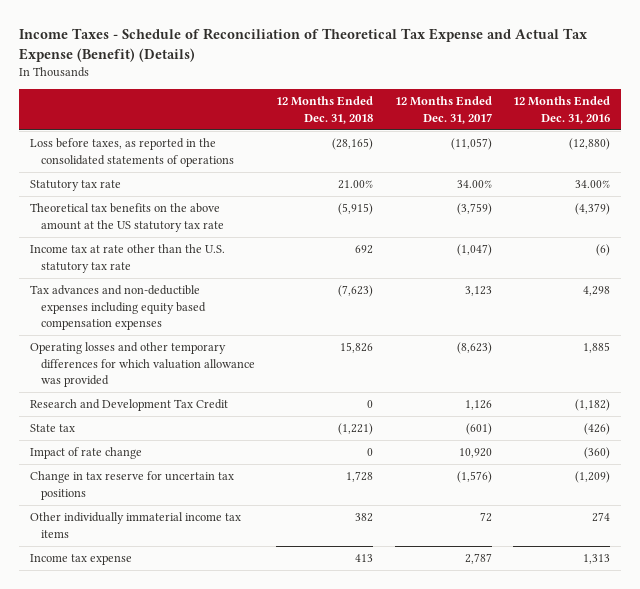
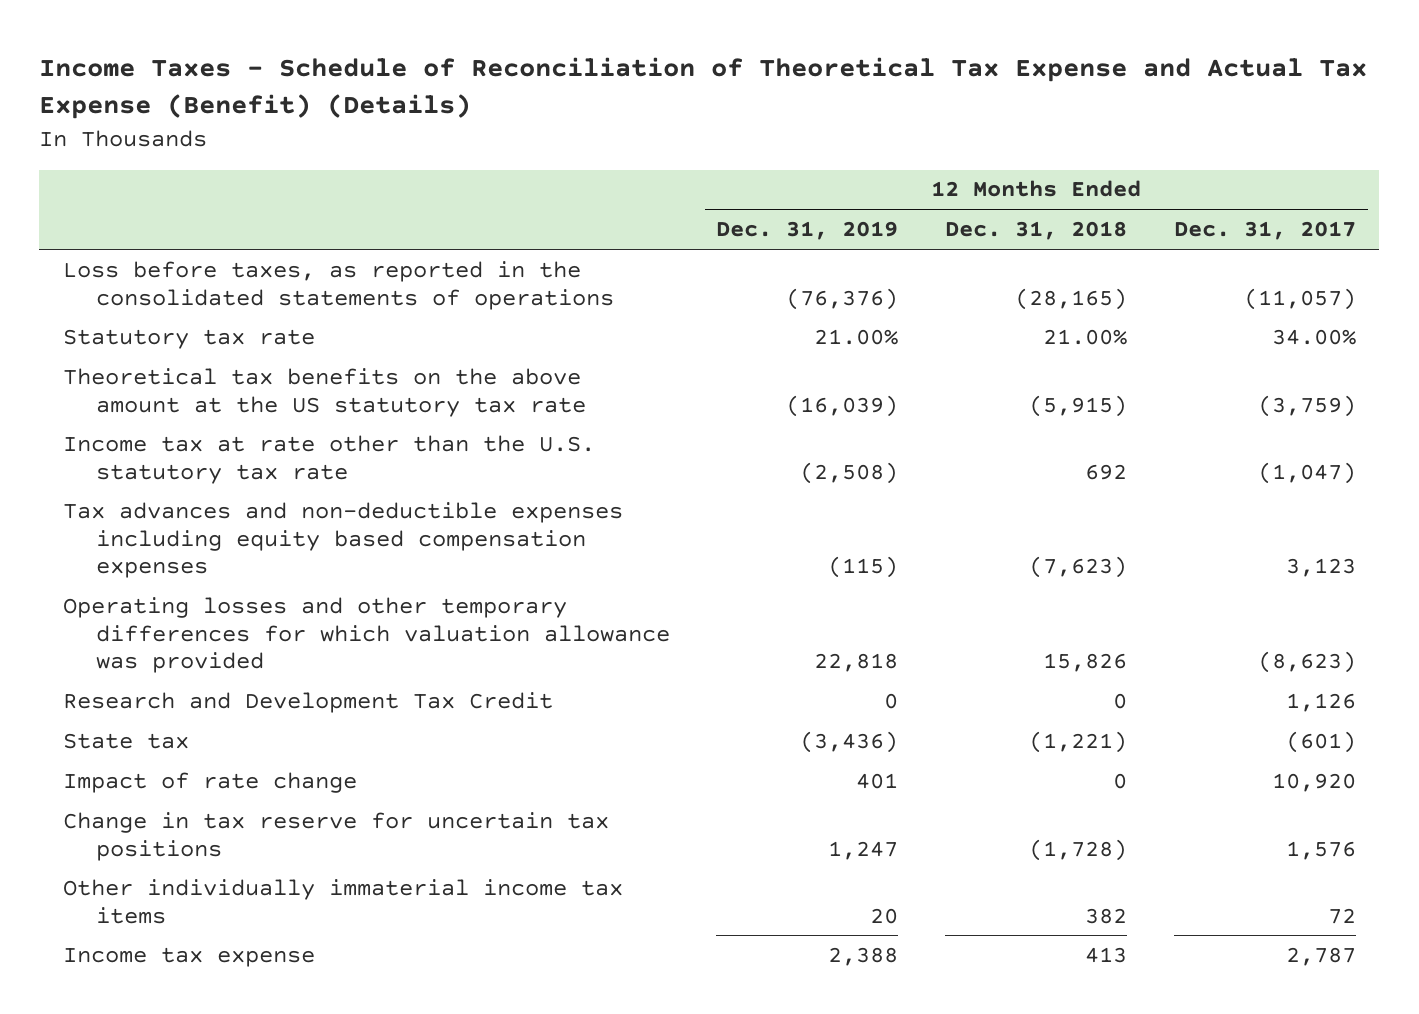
- | 12 Months Ended Dec. 31, 2018 | 12 Months Ended Dec. 31, 2017 | 12 Months Ended Dec. 31, 2016
+ | 12 Months Ended Dec. 31, 2019 | 12 Months Ended Dec. 31, 2018 | 12 Months Ended Dec. 31, 2017
- Change in tax reserve for uncertain tax positions | 1,728 | (1,576) | (1,209)
+ Change in tax reserve for uncertain tax positions | 1,247 | (1,728) | 1,576

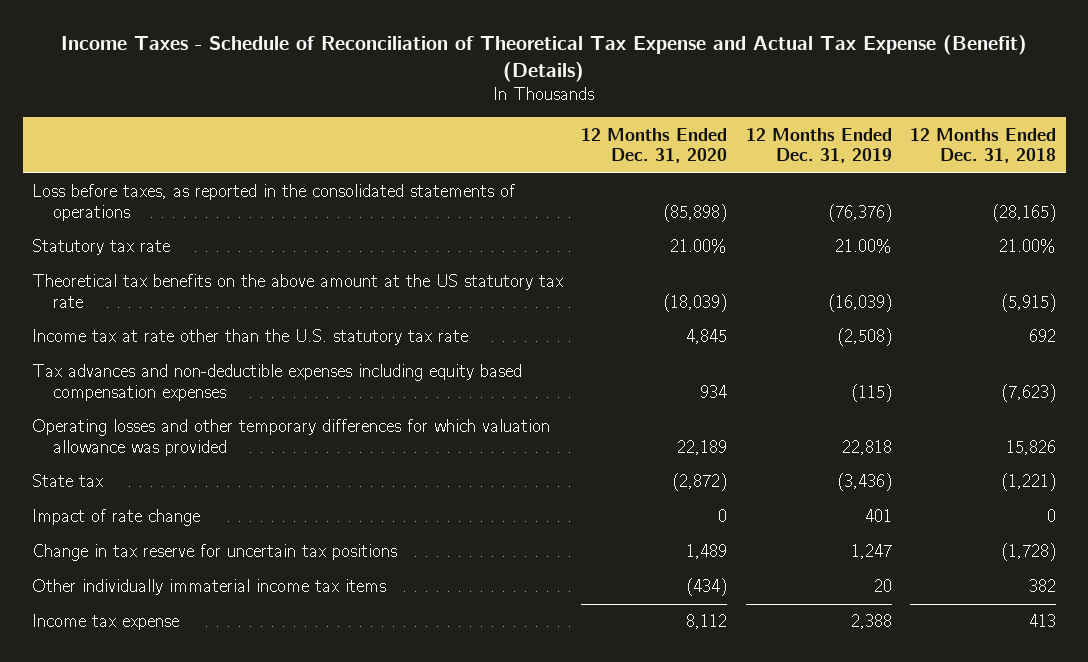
- | 12 Months Ended Dec. 31, 2019 | 12 Months Ended Dec. 31, 2018 | 12 Months Ended Dec. 31, 2017
+ | 12 Months Ended Dec. 31, 2020 | 12 Months Ended Dec. 31, 2019 | 12 Months Ended Dec. 31, 2018
- Research and Development Tax Credit | 0 | 0 | 1,126

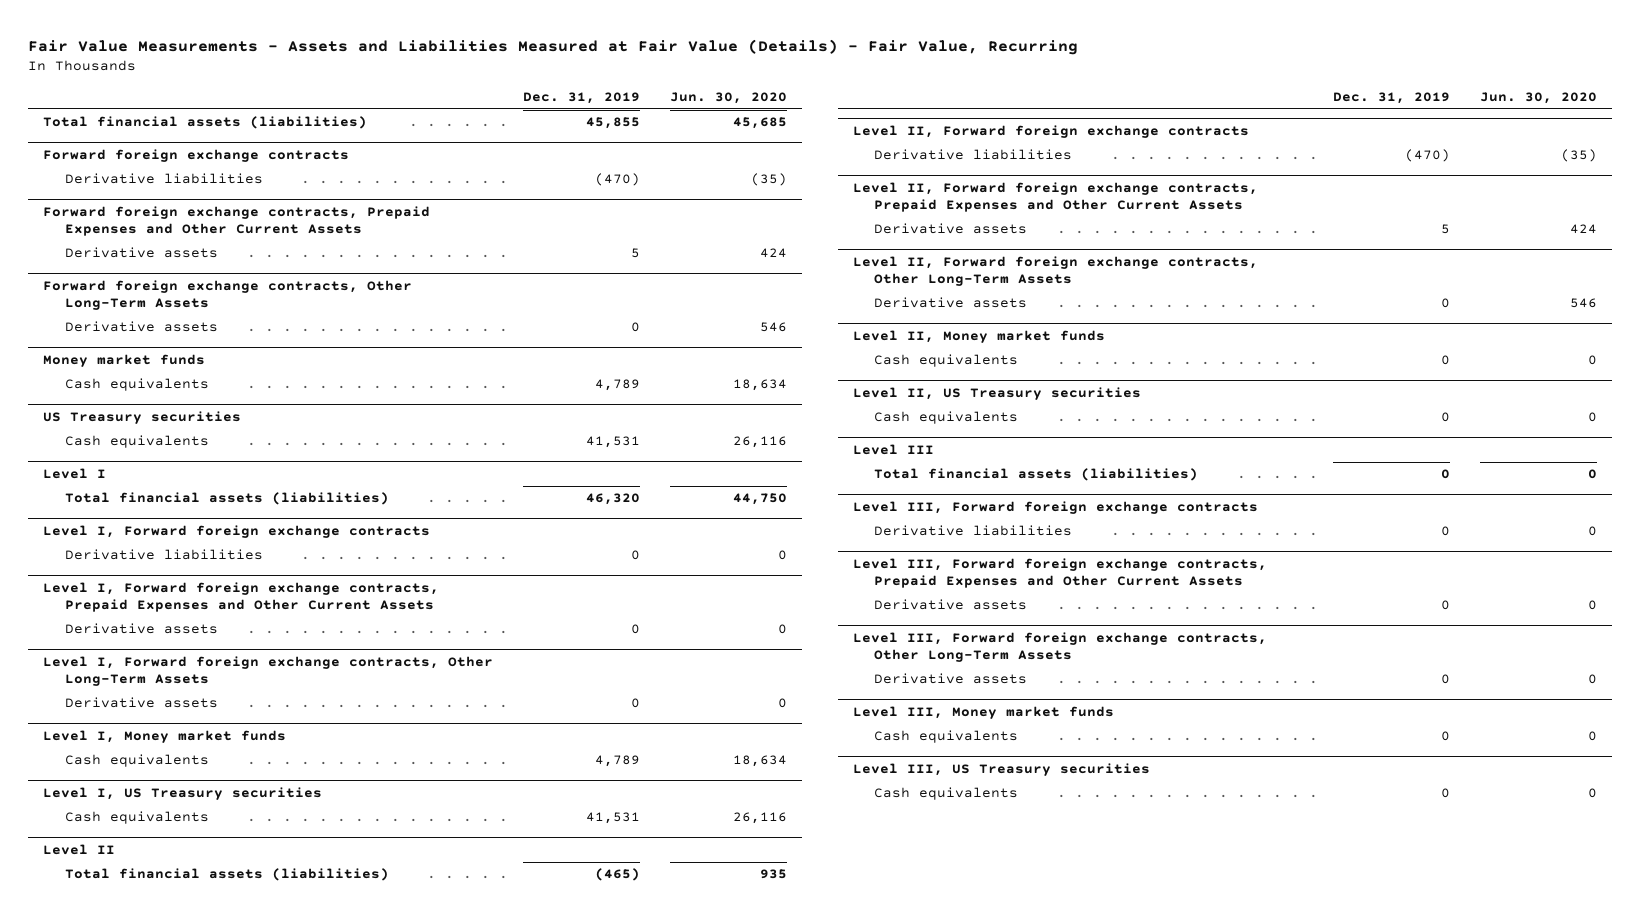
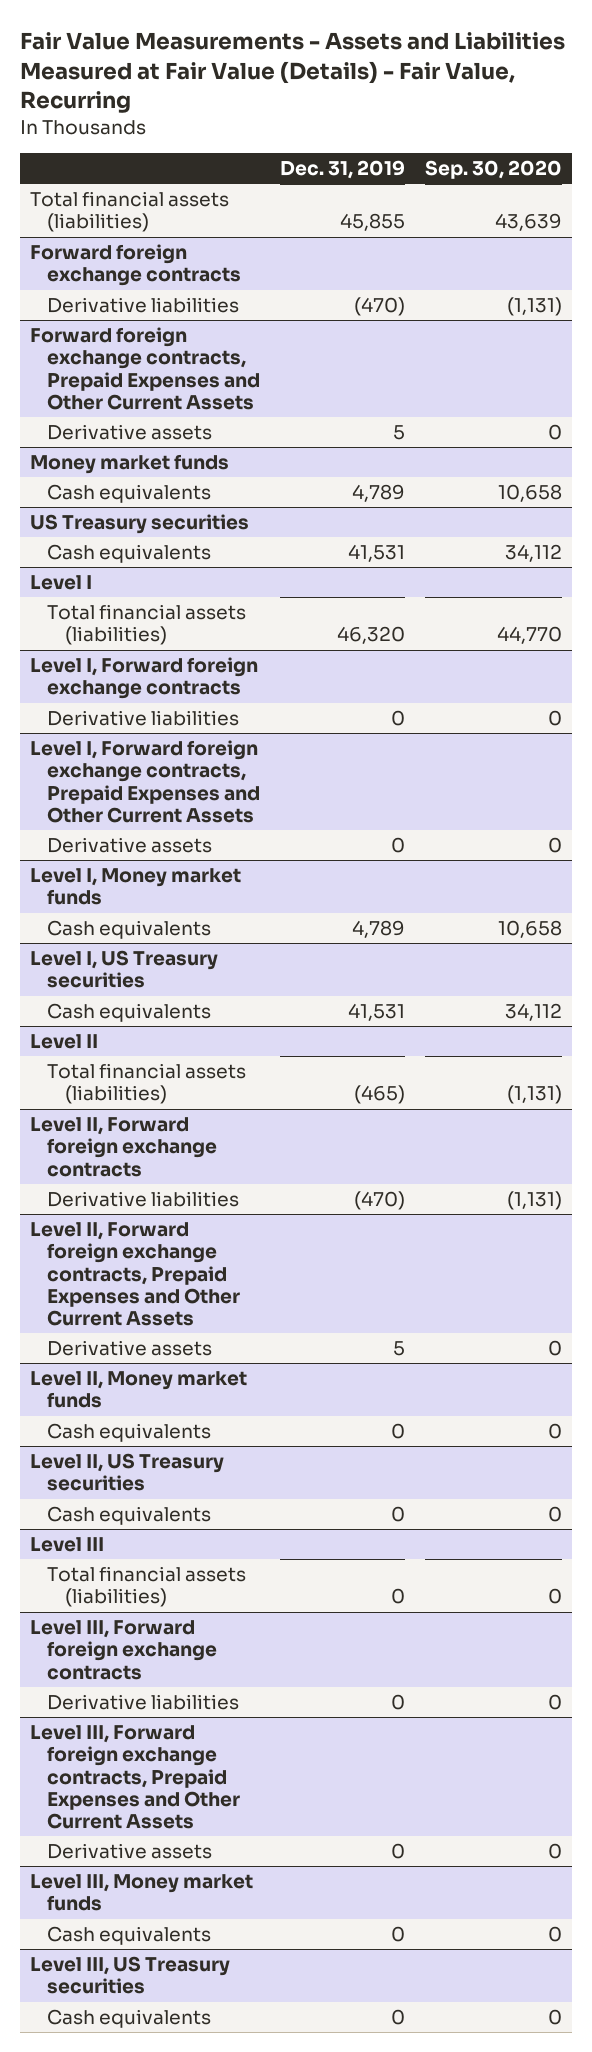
- | Dec. 31, 2019 | Jun. 30, 2020
+ | Dec. 31, 2019 | Sep. 30, 2020
- Forward foreign exchange contracts, Other Long-Term Assets
- Derivative assets | 0 | 546
- Level I, Forward foreign exchange contracts, Other Long-Term Assets
- Derivative assets | 0 | 0
- Level II, Forward foreign exchange contracts, Other Long-Term Assets
- Derivative assets | 0 | 546
- Level III, Forward foreign exchange contracts, Other Long-Term Assets
- Derivative assets | 0 | 0

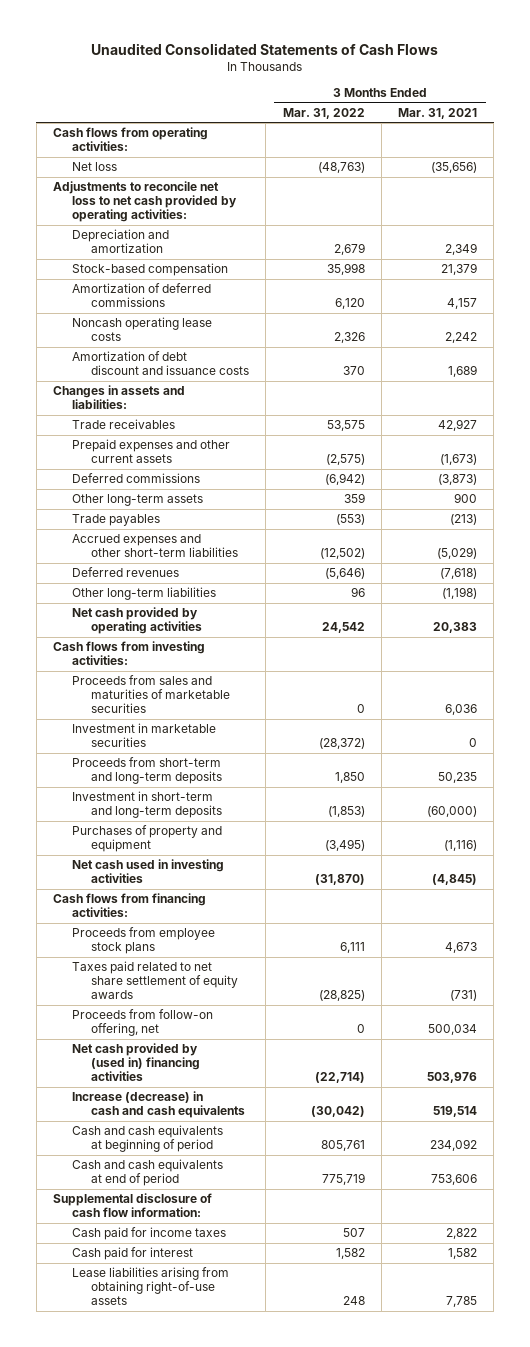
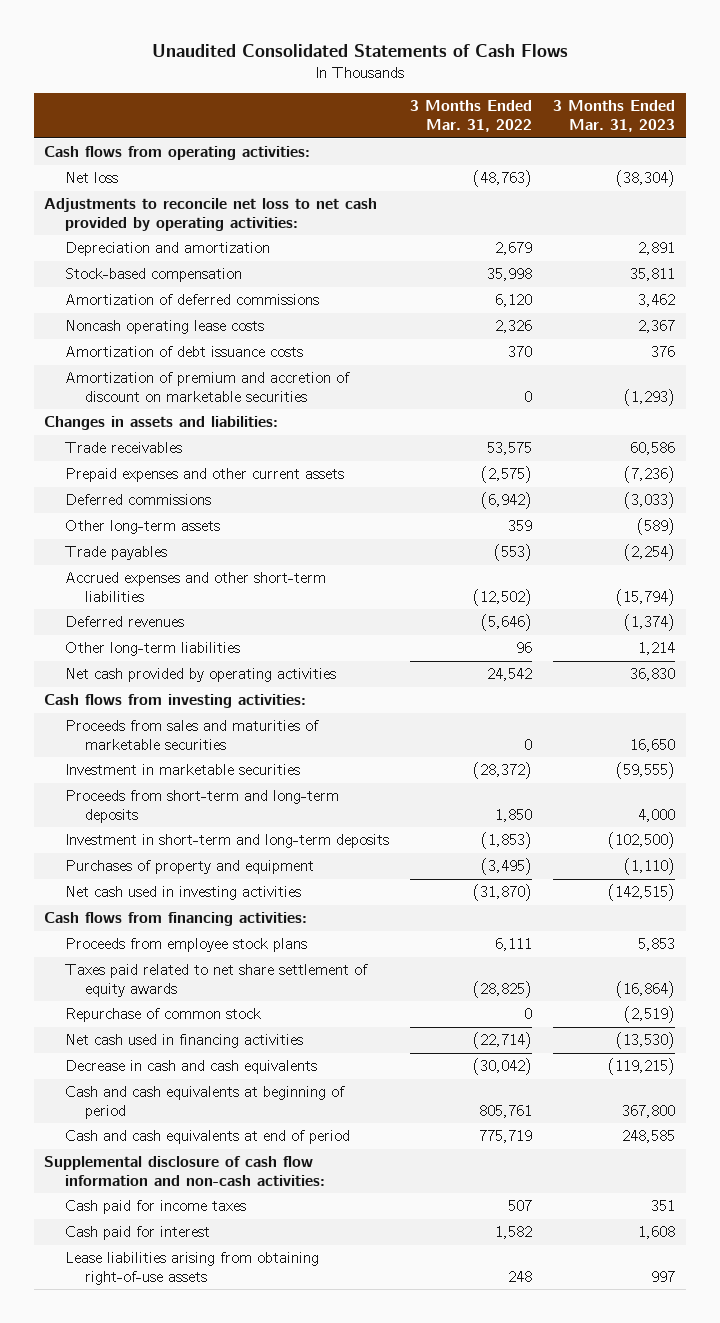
- | 3 Months Ended Mar. 31, 2022 | 3 Months Ended Mar. 31, 2021
+ | 3 Months Ended Mar. 31, 2022 | 3 Months Ended Mar. 31, 2023
- Amortization of debt discount and issuance costs | 370 | 1,689
+ Amortization of debt issuance costs | 370 | 376
+ Amortization of premium and accretion of discount on marketable securities | 0 | (1,293)
- Proceeds from follow-on offering, net | 0 | 500,034
- Net cash provided by (used in) financing activities | (22,714) | 503,976
- Increase (decrease) in cash and cash equivalents | (30,042) | 519,514
+ Repurchase of common stock | 0 | (2,519)
+ Net cash used in financing activities | (22,714) | (13,530)
+ Decrease in cash and cash equivalents | (30,042) | (119,215)
- Supplemental disclosure of cash flow information:
+ Supplemental disclosure of cash flow information and non-cash activities:

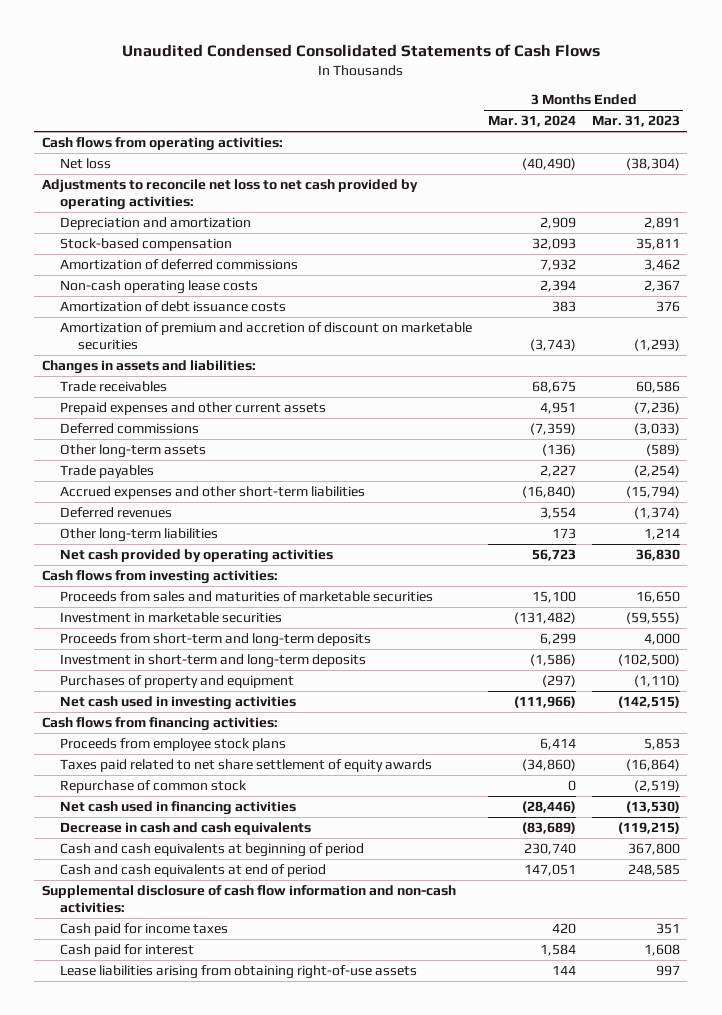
- Unaudited Consolidated Statements of Cash Flows
+ Unaudited Condensed Consolidated Statements of Cash Flows
- | 3 Months Ended Mar. 31, 2022 | 3 Months Ended Mar. 31, 2023
+ | 3 Months Ended Mar. 31, 2024 | 3 Months Ended Mar. 31, 2023
- Noncash operating lease costs | 2,326 | 2,367
+ Non-cash operating lease costs | 2,394 | 2,367

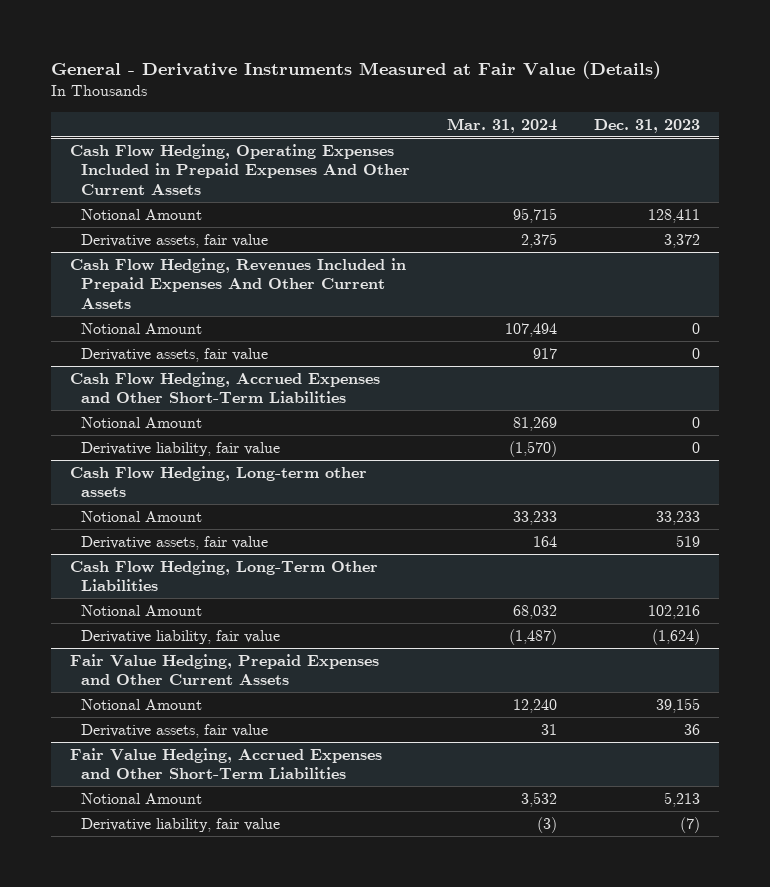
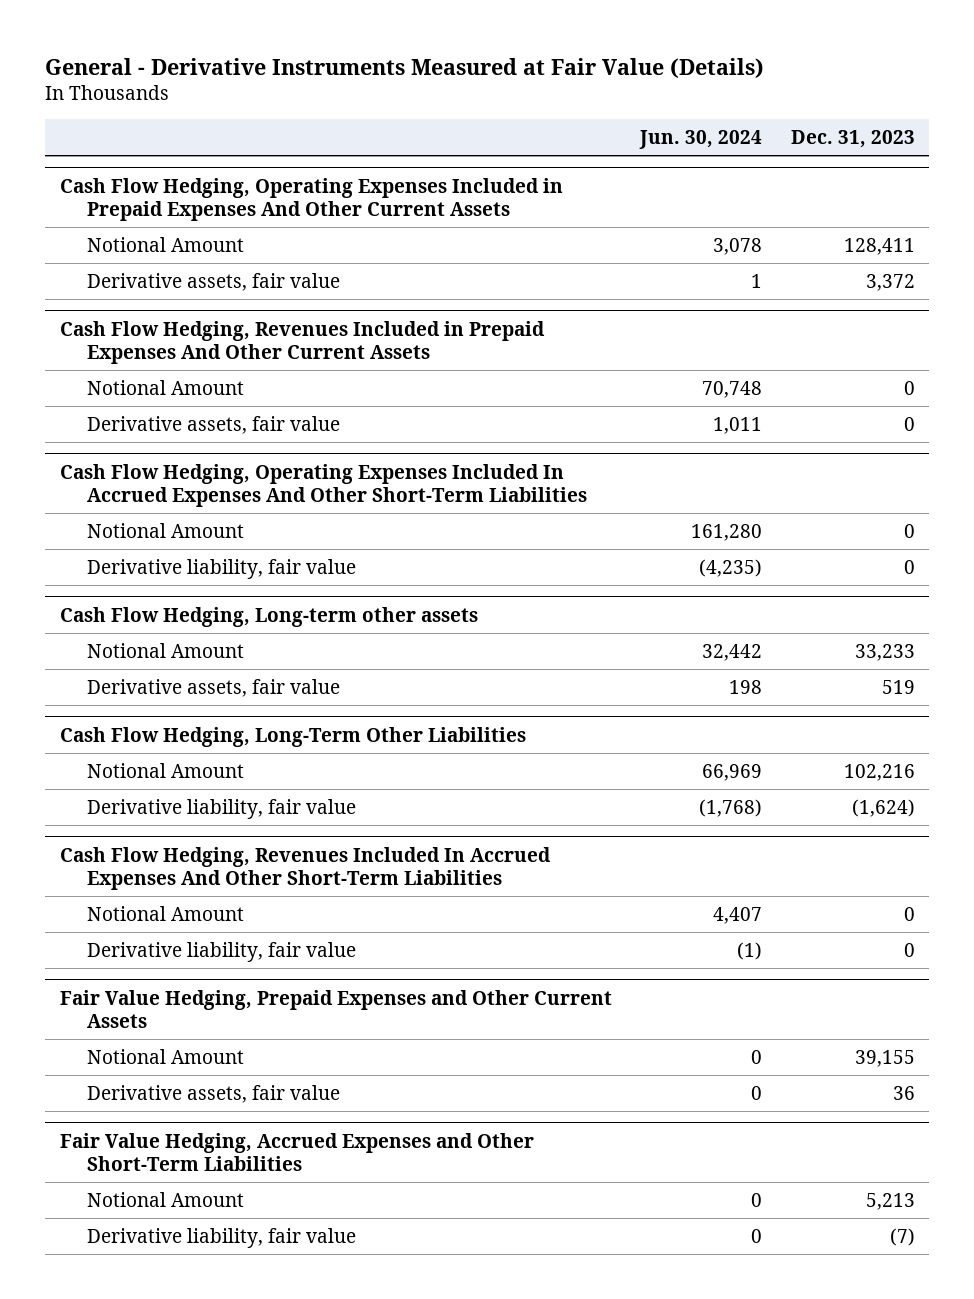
- | Mar. 31, 2024 | Dec. 31, 2023
+ | Jun. 30, 2024 | Dec. 31, 2023
- Cash Flow Hedging, Accrued Expenses and Other Short-Term Liabilities
+ Cash Flow Hedging, Operating Expenses Included In Accrued Expenses And Other Short-Term Liabilities
+ Cash Flow Hedging, Revenues Included In Accrued Expenses And Other Short-Term Liabilities
+ Notional Amount | 4,407 | 0
+ Derivative liability, fair value | (1) | 0

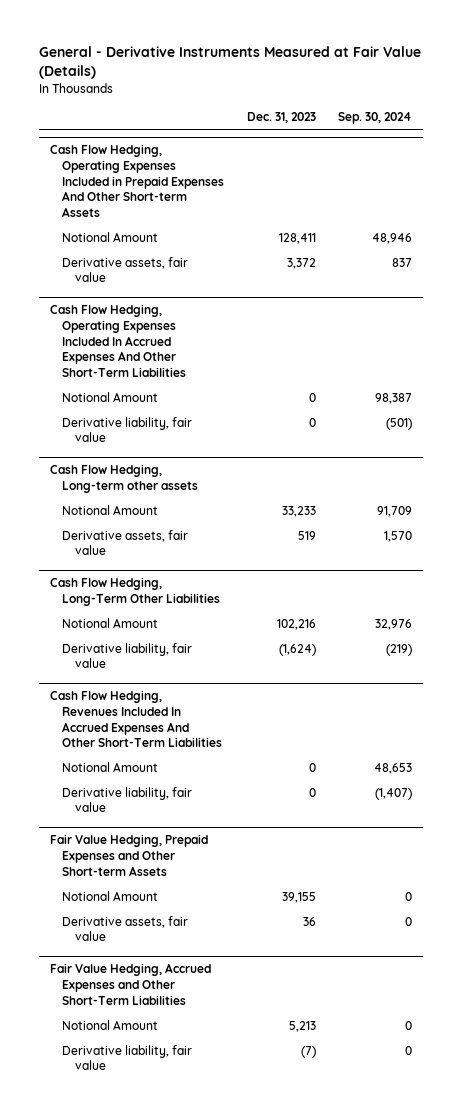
- | Jun. 30, 2024 | Dec. 31, 2023
+ | Dec. 31, 2023 | Sep. 30, 2024
- Cash Flow Hedging, Operating Expenses Included in Prepaid Expenses And Other Current Assets
+ Cash Flow Hedging, Operating Expenses Included in Prepaid Expenses And Other Short-term Assets
- Cash Flow Hedging, Revenues Included in Prepaid Expenses And Other Current Assets
- Notional Amount | 70,748 | 0
- Derivative assets, fair value | 1,011 | 0
- Fair Value Hedging, Prepaid Expenses and Other Current Assets
+ Fair Value Hedging, Prepaid Expenses and Other Short-term Assets

